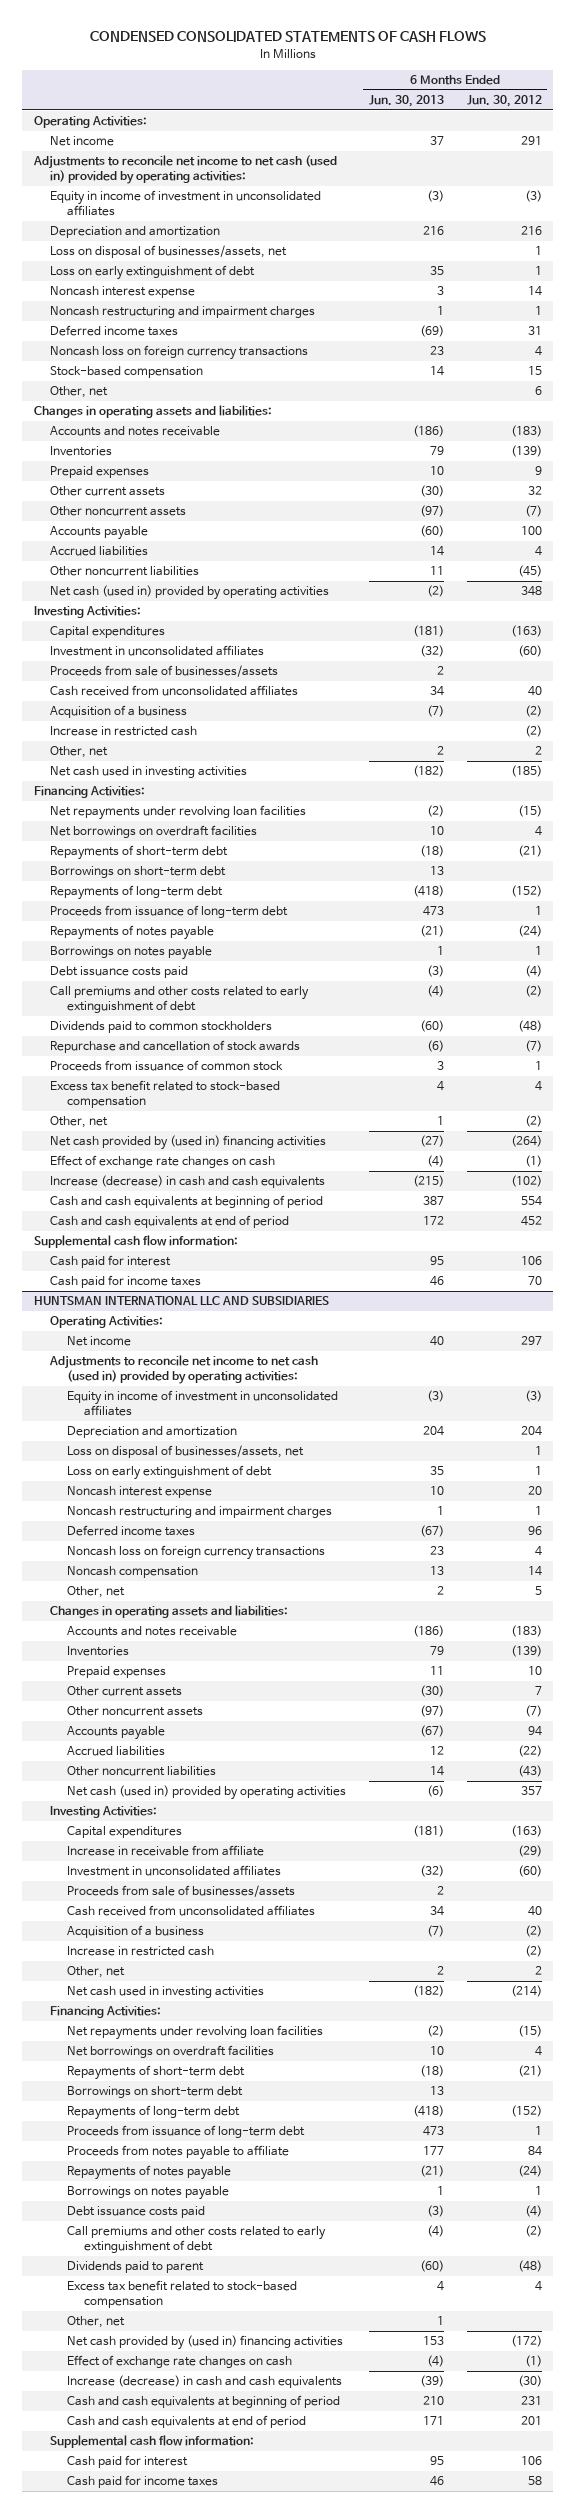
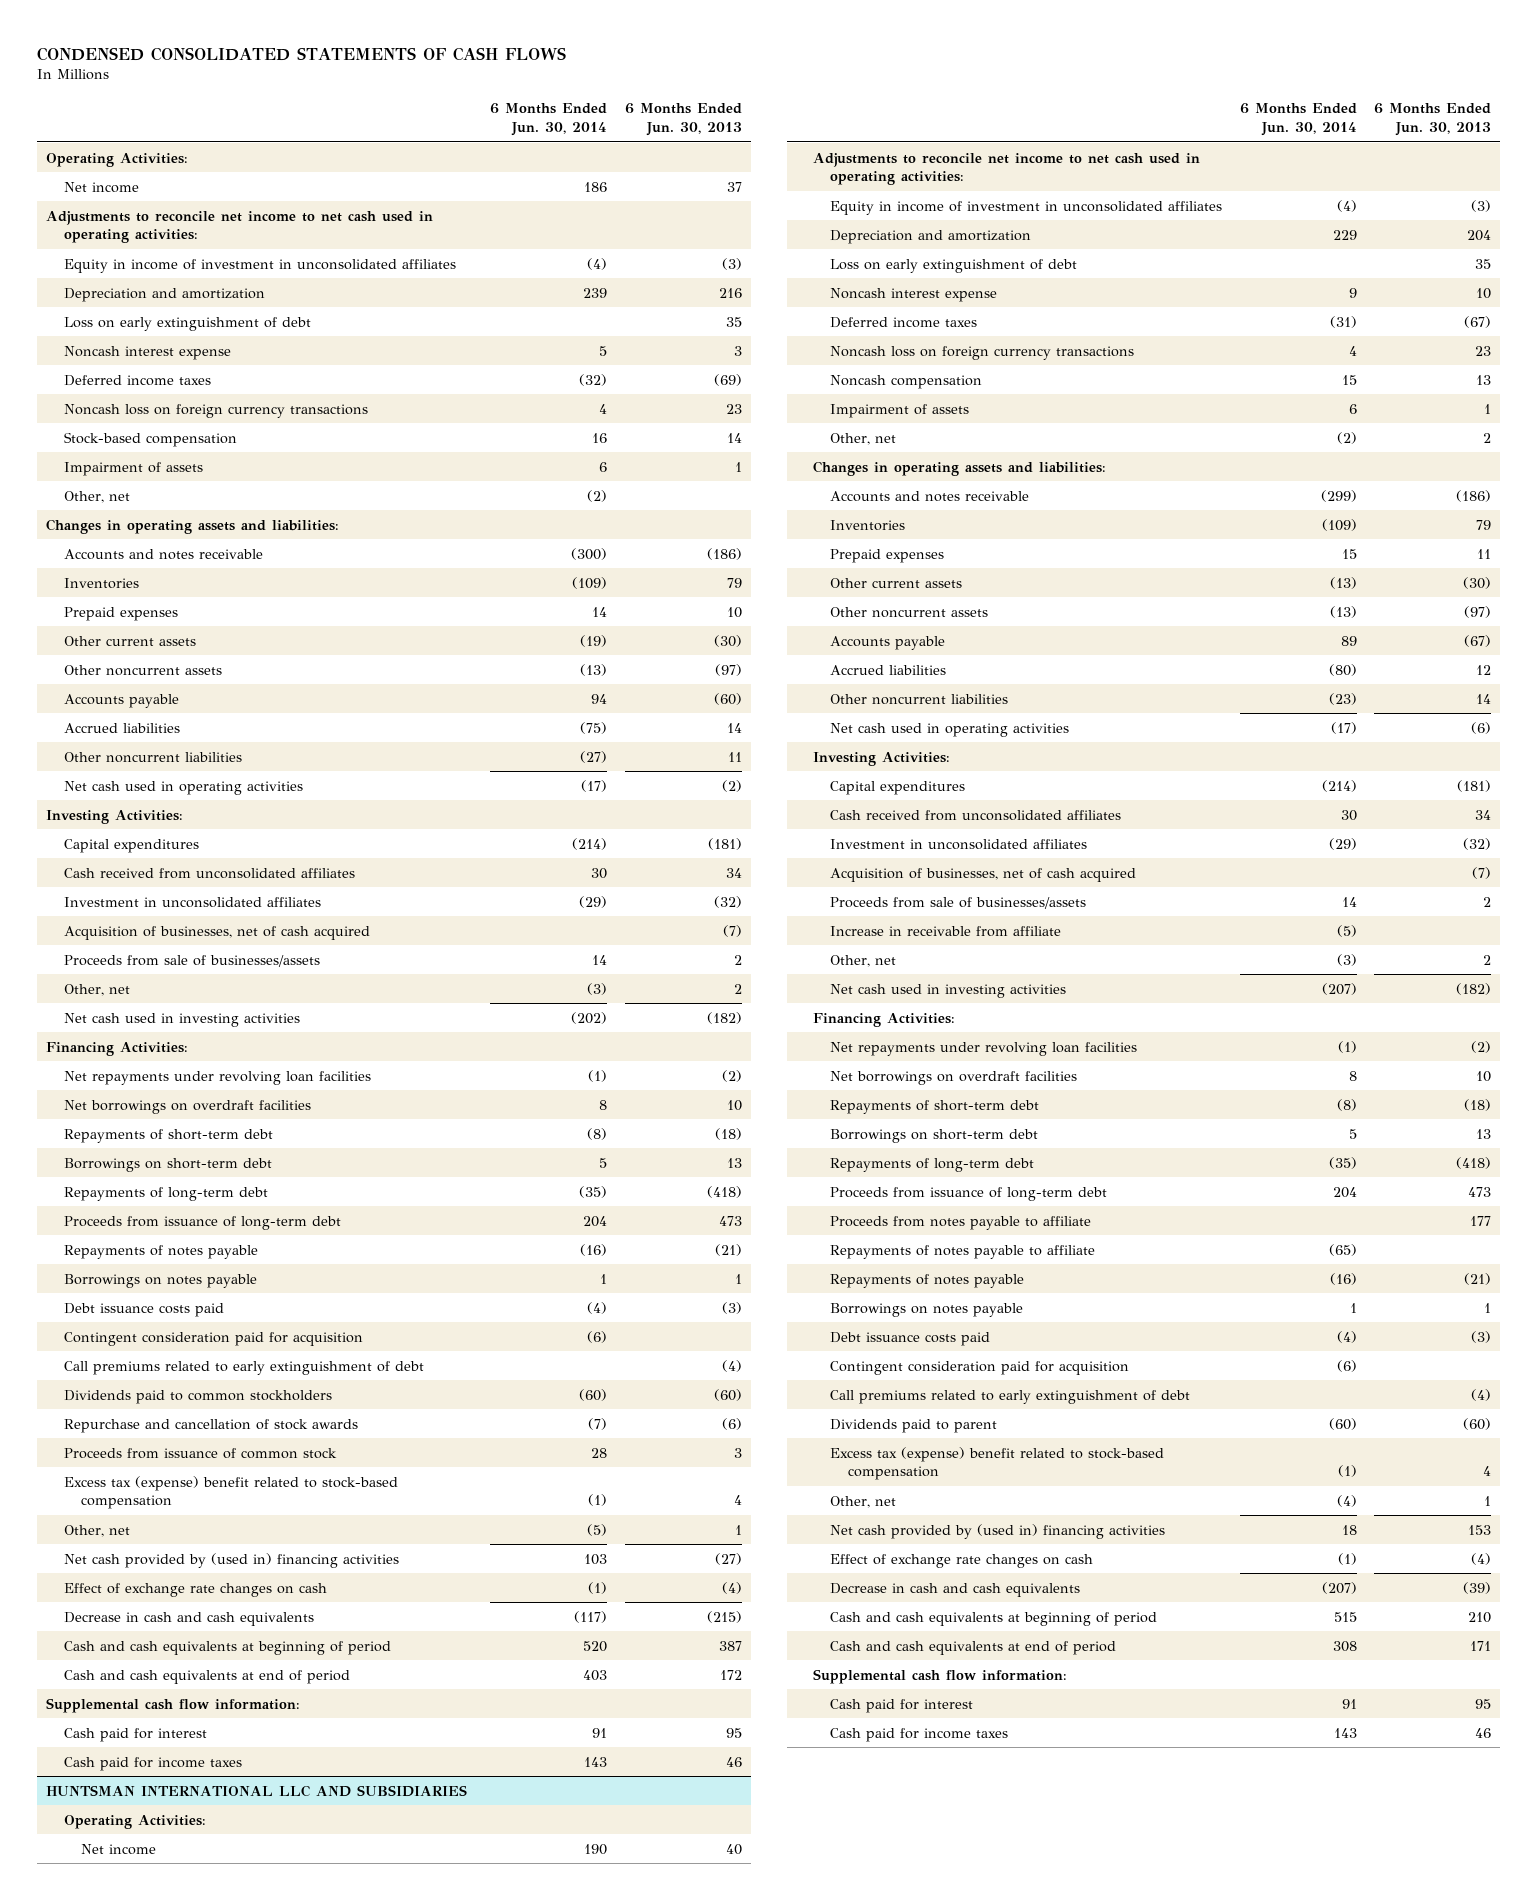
- | 6 Months Ended Jun. 30, 2013 | 6 Months Ended Jun. 30, 2012
+ | 6 Months Ended Jun. 30, 2014 | 6 Months Ended Jun. 30, 2013
- Adjustments to reconcile net income to net cash (used in) provided by operating activities:
+ Adjustments to reconcile net income to net cash used in operating activities:
- Loss on disposal of businesses/assets, net | | 1
- Noncash restructuring and impairment charges | 1 | 1
+ Impairment of assets | 6 | 1
- Net cash (used in) provided by operating activities | (2) | 348
+ Net cash used in operating activities | (17) | (2)
moved up: Cash received from unconsolidated affiliates | 30 | 34
+ Acquisition of businesses, net of cash acquired | | (7)
- Acquisition of a business | (7) | (2)
- Increase in restricted cash | | (2)
- Call premiums and other costs related to early extinguishment of debt | (4) | (2)
+ Contingent consideration paid for acquisition | (6) |
+ Call premiums related to early extinguishment of debt | | (4)
- Excess tax benefit related to stock-based compensation | 4 | 4
+ Excess tax (expense) benefit related to stock-based compensation | (1) | 4
- Increase (decrease) in cash and cash equivalents | (215) | (102)
+ Decrease in cash and cash equivalents | (117) | (215)
@ HUNTSMAN INTERNATIONAL LLC AND SUBSIDIARIES
- Adjustments to reconcile net income to net cash (used in) provided by operating activities:
+ Adjustments to reconcile net income to net cash used in operating activities:
- Loss on disposal of businesses/assets, net | | 1
- Noncash restructuring and impairment charges | 1 | 1
+ Impairment of assets | 6 | 1
- Net cash (used in) provided by operating activities | (6) | 357
+ Net cash used in operating activities | (17) | (6)
moved up: Cash received from unconsolidated affiliates | 30 | 34
+ Acquisition of businesses, net of cash acquired | | (7)
- Acquisition of a business | (7) | (2)
- Increase in restricted cash | | (2)
moved down: Increase in receivable from affiliate | (5) |
+ Repayments of notes payable to affiliate | (65) |
- Call premiums and other costs related to early extinguishment of debt | (4) | (2)
+ Contingent consideration paid for acquisition | (6) |
+ Call premiums related to early extinguishment of debt | | (4)
- Excess tax benefit related to stock-based compensation | 4 | 4
+ Excess tax (expense) benefit related to stock-based compensation | (1) | 4
- Increase (decrease) in cash and cash equivalents | (39) | (30)
+ Decrease in cash and cash equivalents | (207) | (39)

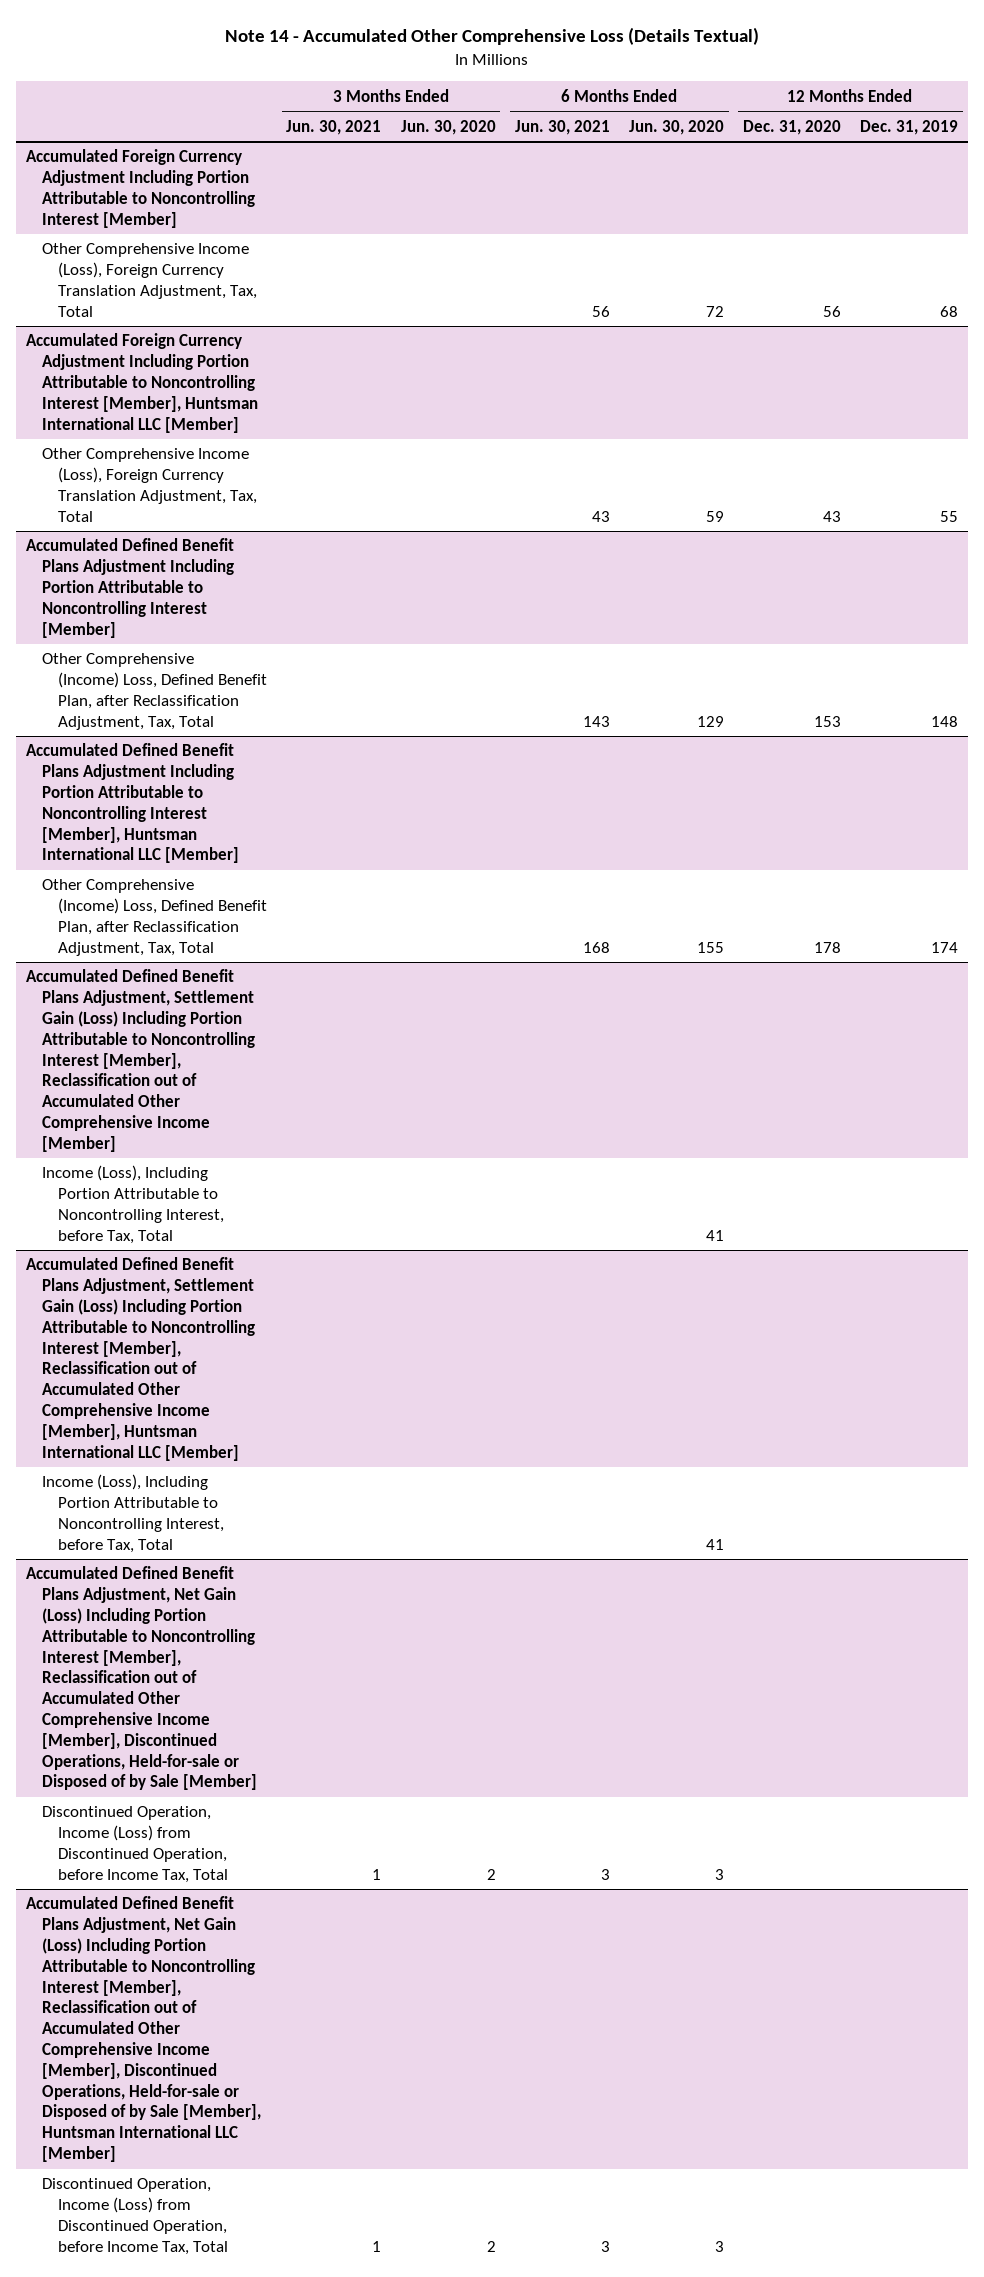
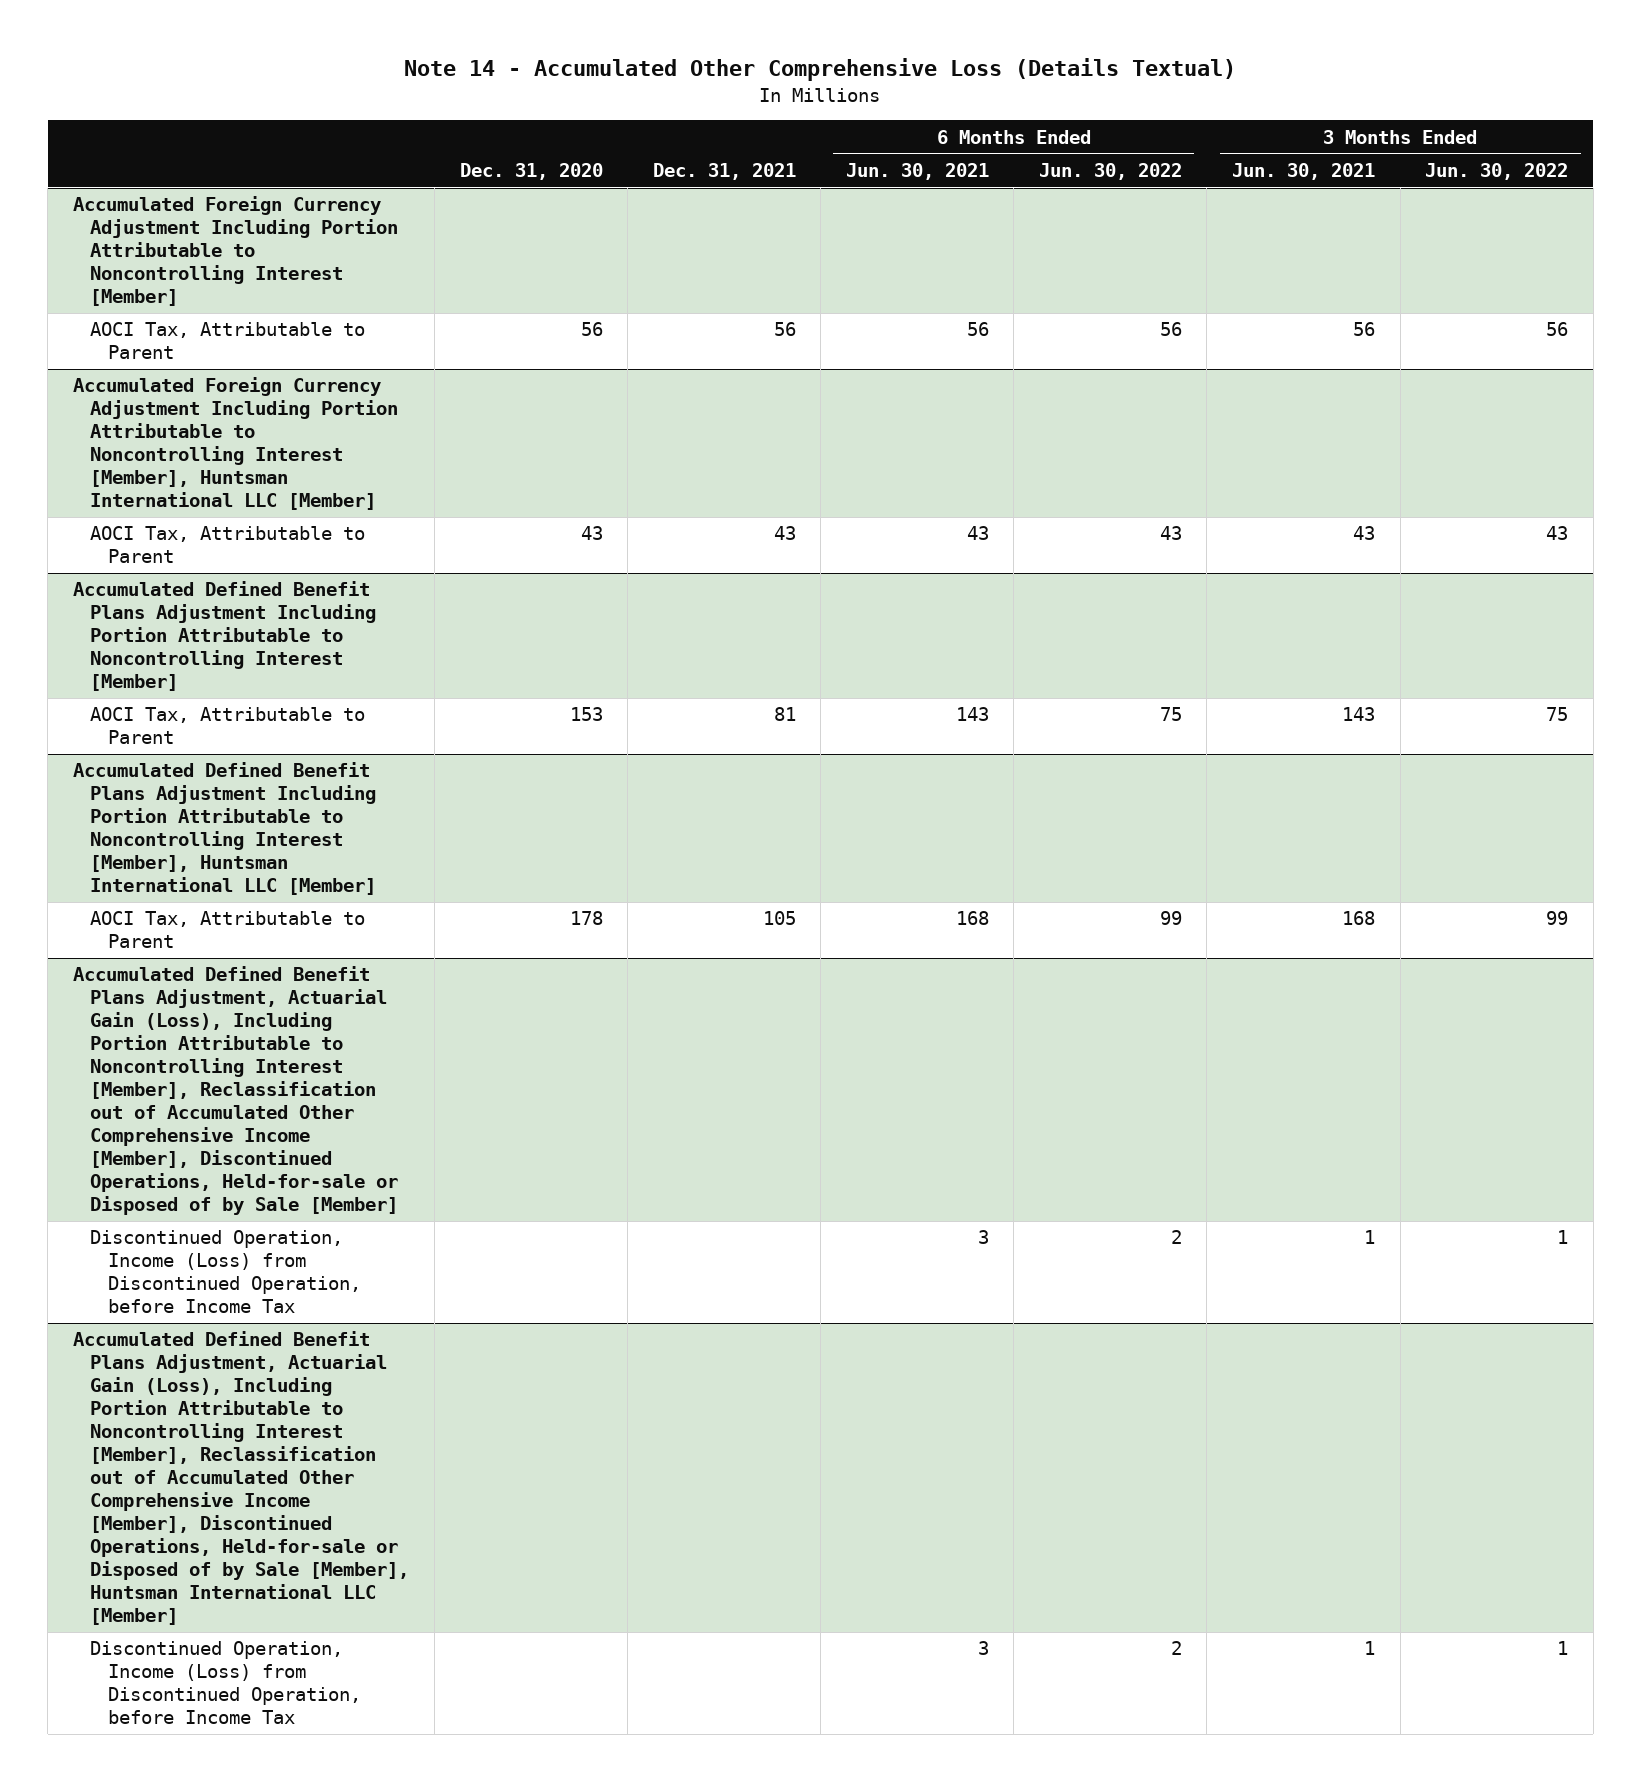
- | 3 Months Ended Jun. 30, 2021 | 3 Months Ended Jun. 30, 2020 | 6 Months Ended Jun. 30, 2021 | 6 Months Ended Jun. 30, 2020 | 12 Months Ended Dec. 31, 2020 | 12 Months Ended Dec. 31, 2019
+ | Dec. 31, 2020 | Dec. 31, 2021 | 6 Months Ended Jun. 30, 2021 | 6 Months Ended Jun. 30, 2022 | 3 Months Ended Jun. 30, 2021 | 3 Months Ended Jun. 30, 2022
@ Accumulated Foreign Currency Adjustment Including Portion Attributable to Noncontrolling Interest [Member]
- Other Comprehensive Income (Loss), Foreign Currency Translation Adjustment, Tax, Total | | | 56 | 72 | 56 | 68
+ AOCI Tax, Attributable to Parent | 56 | 56 | 56 | 56 | 56 | 56
@ Accumulated Foreign Currency Adjustment Including Portion Attributable to Noncontrolling Interest [Member], Huntsman International LLC [Member]
- Other Comprehensive Income (Loss), Foreign Currency Translation Adjustment, Tax, Total | | | 43 | 59 | 43 | 55
+ AOCI Tax, Attributable to Parent | 43 | 43 | 43 | 43 | 43 | 43
@ Accumulated Defined Benefit Plans Adjustment Including Portion Attributable to Noncontrolling Interest [Member]
- Other Comprehensive (Income) Loss, Defined Benefit Plan, after Reclassification Adjustment, Tax, Total | | | 143 | 129 | 153 | 148
+ AOCI Tax, Attributable to Parent | 153 | 81 | 143 | 75 | 143 | 75
@ Accumulated Defined Benefit Plans Adjustment Including Portion Attributable to Noncontrolling Interest [Member], Huntsman International LLC [Member]
- Other Comprehensive (Income) Loss, Defined Benefit Plan, after Reclassification Adjustment, Tax, Total | | | 168 | 155 | 178 | 174
- Accumulated Defined Benefit Plans Adjustment, Settlement Gain (Loss) Including Portion Attributable to Noncontrolling Interest [Member], Reclassification out of Accumulated Other Comprehensive Income [Member]
- Income (Loss), Including Portion Attributable to Noncontrolling Interest, before Tax, Total | | | | 41 | |
- Accumulated Defined Benefit Plans Adjustment, Settlement Gain (Loss) Including Portion Attributable to Noncontrolling Interest [Member], Reclassification out of Accumulated Other Comprehensive Income [Member], Huntsman International LLC [Member]
- Income (Loss), Including Portion Attributable to Noncontrolling Interest, before Tax, Total | | | | 41 | |
- Accumulated Defined Benefit Plans Adjustment, Net Gain (Loss) Including Portion Attributable to Noncontrolling Interest [Member], Reclassification out of Accumulated Other Comprehensive Income [Member], Discontinued Operations, Held-for-sale or Disposed of by Sale [Member]
- Discontinued Operation, Income (Loss) from Discontinued Operation, before Income Tax, Total | 1 | 2 | 3 | 3 | |
- Accumulated Defined Benefit Plans Adjustment, Net Gain (Loss) Including Portion Attributable to Noncontrolling Interest [Member], Reclassification out of Accumulated Other Comprehensive Income [Member], Discontinued Operations, Held-for-sale or Disposed of by Sale [Member], Huntsman International LLC [Member]
- Discontinued Operation, Income (Loss) from Discontinued Operation, before Income Tax, Total | 1 | 2 | 3 | 3 | |
@ Accumulated Defined Benefit Plans Adjustment Including Portion Attributable to Noncontrolling Interest [Member], Huntsman International LLC [Member]
+ AOCI Tax, Attributable to Parent | 178 | 105 | 168 | 99 | 168 | 99
+ Accumulated Defined Benefit Plans Adjustment, Actuarial Gain (Loss), Including Portion Attributable to Noncontrolling Interest [Member], Reclassification out of Accumulated Other Comprehensive Income [Member], Discontinued Operations, Held-for-sale or Disposed of by Sale [Member]
+ Discontinued Operation, Income (Loss) from Discontinued Operation, before Income Tax | | | 3 | 2 | 1 | 1
+ Accumulated Defined Benefit Plans Adjustment, Actuarial Gain (Loss), Including Portion Attributable to Noncontrolling Interest [Member], Reclassification out of Accumulated Other Comprehensive Income [Member], Discontinued Operations, Held-for-sale or Disposed of by Sale [Member], Huntsman International LLC [Member]
+ Discontinued Operation, Income (Loss) from Discontinued Operation, before Income Tax | | | 3 | 2 | 1 | 1

